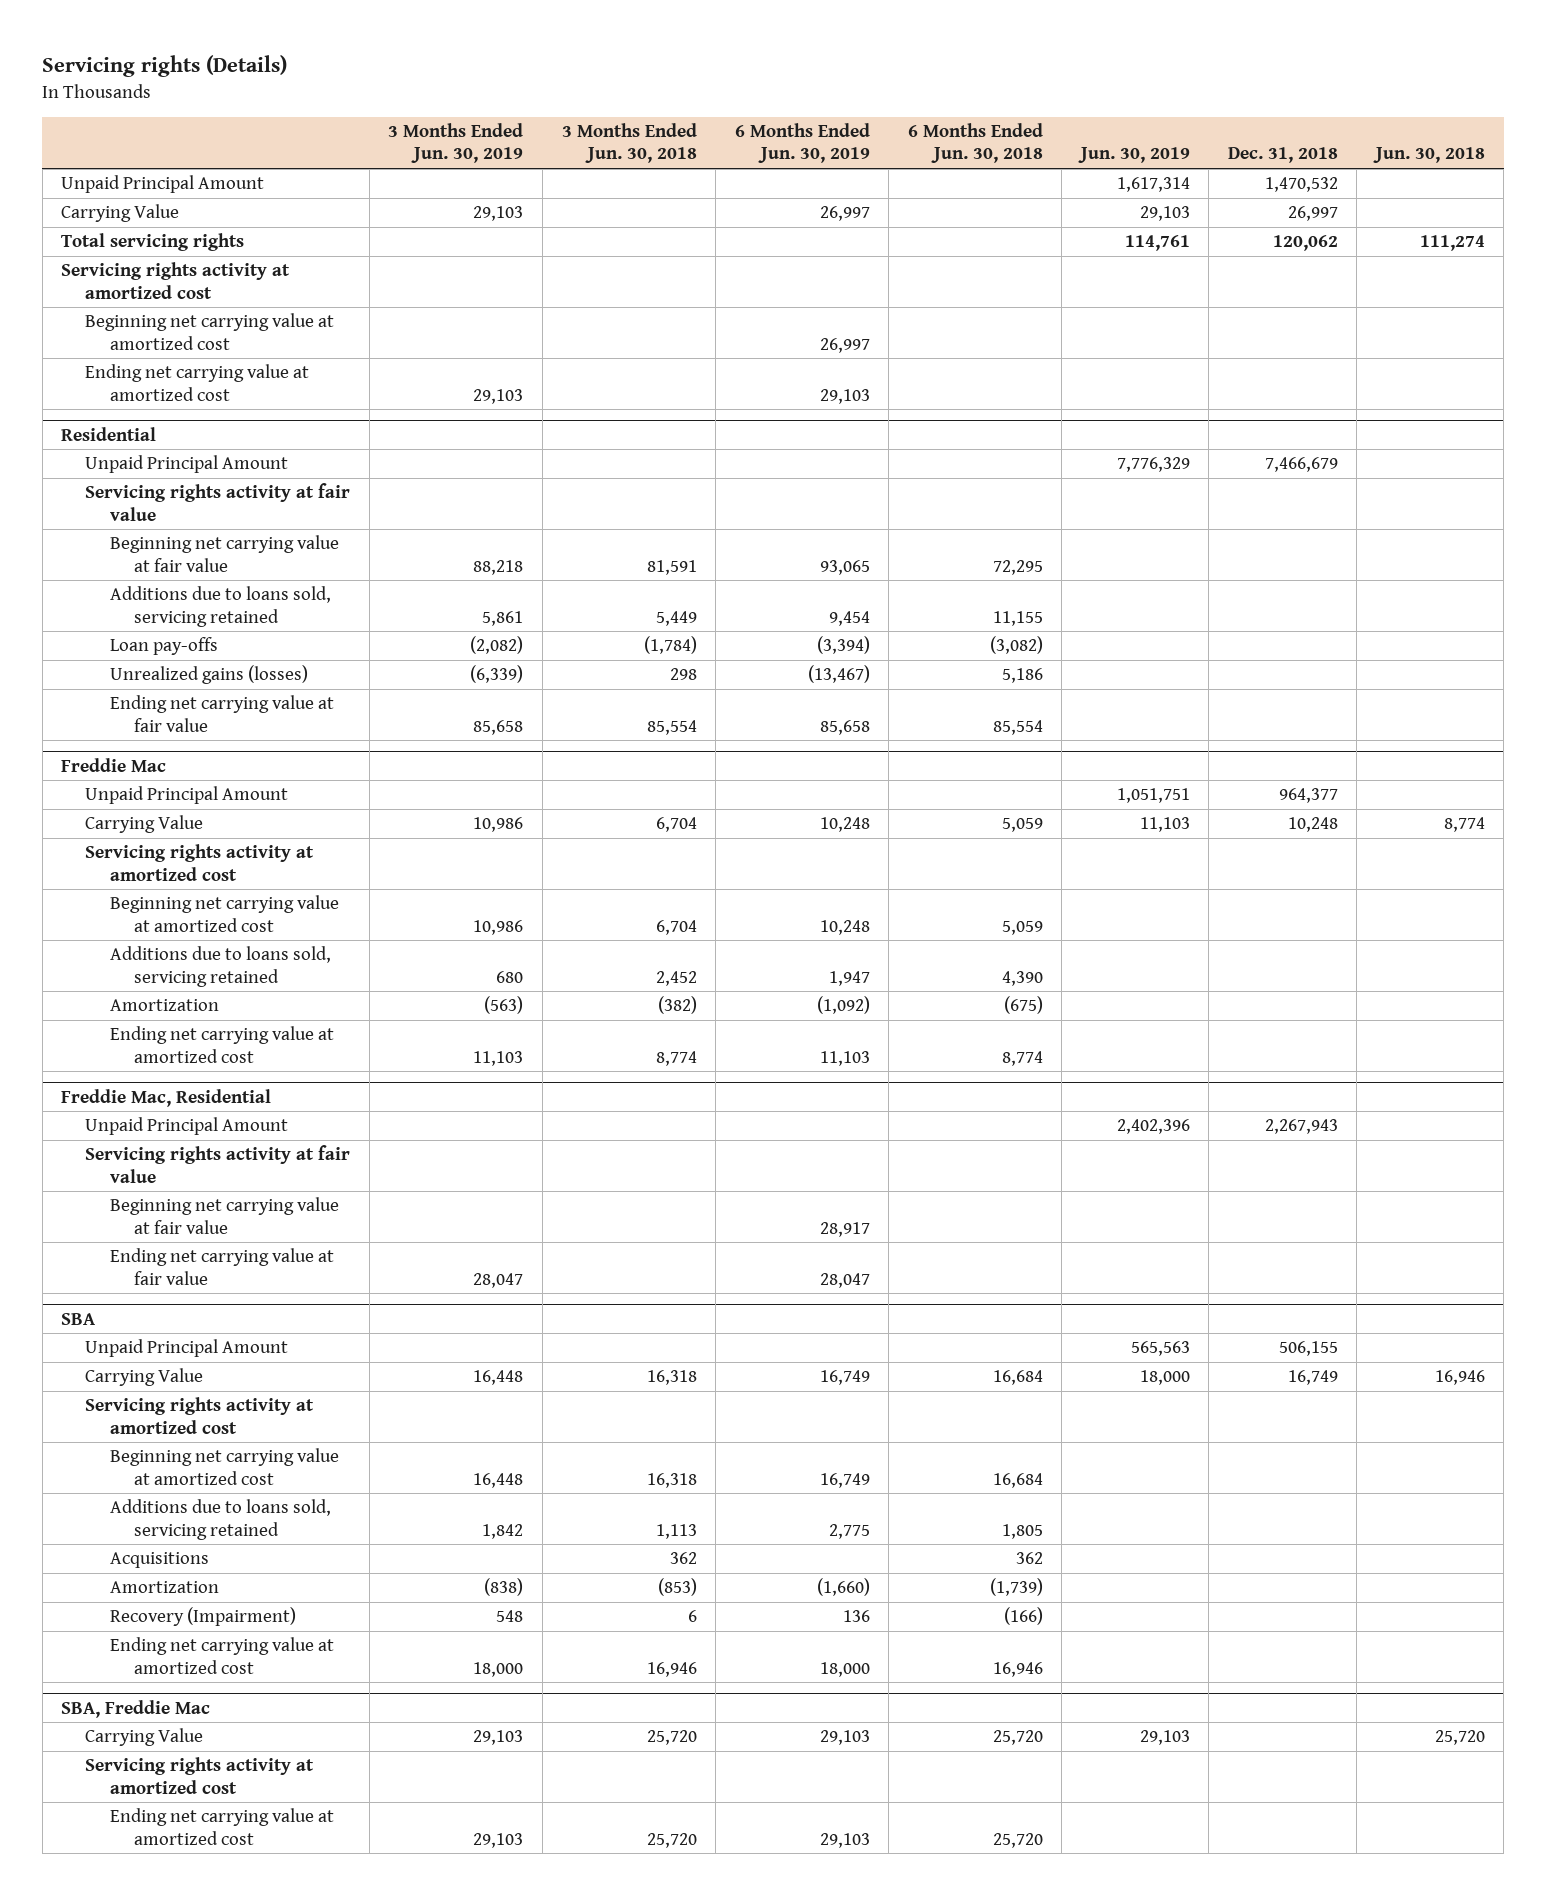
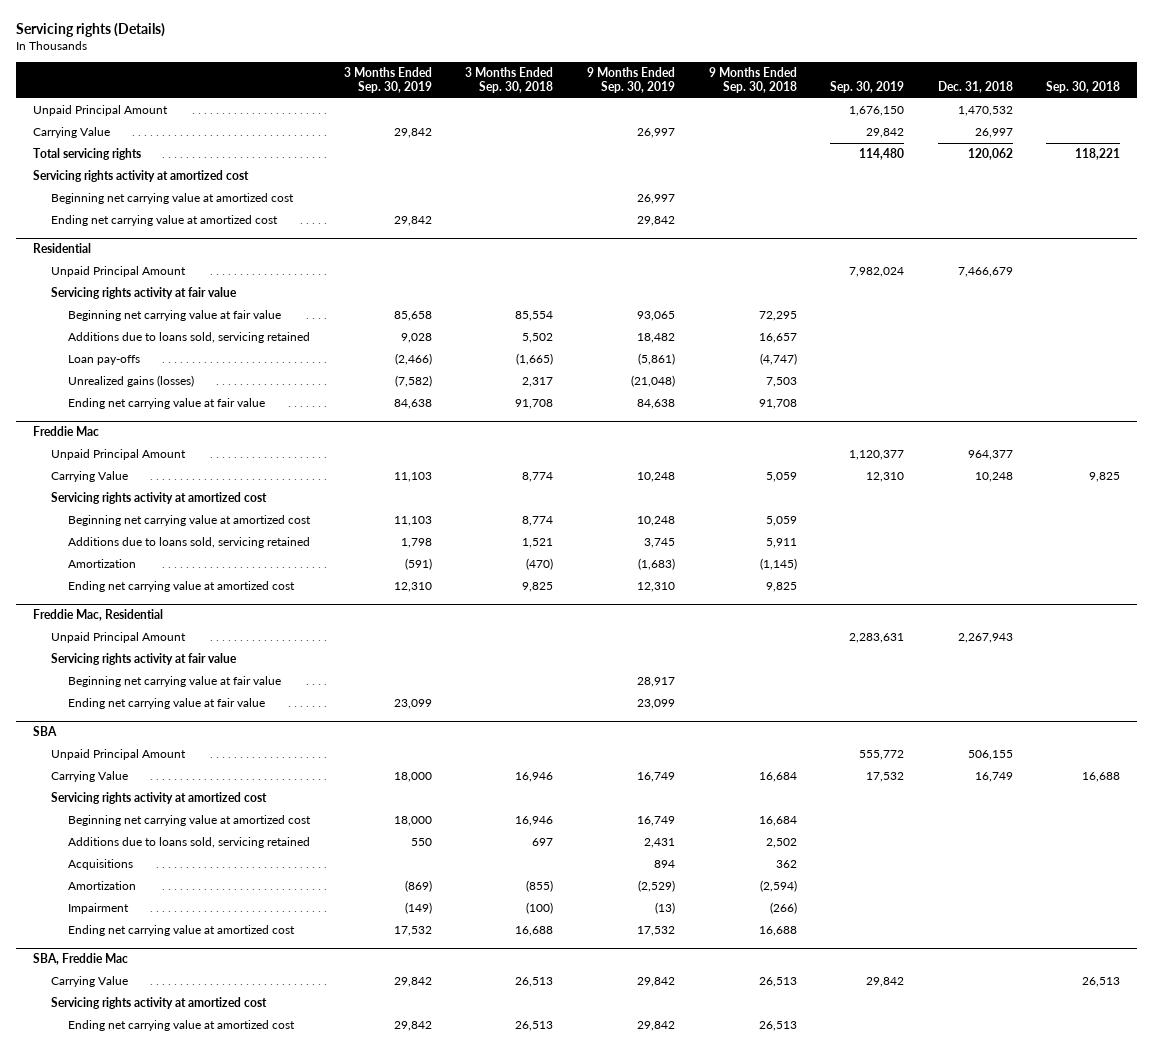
- | 3 Months Ended Jun. 30, 2019 | 3 Months Ended Jun. 30, 2018 | 6 Months Ended Jun. 30, 2019 | 6 Months Ended Jun. 30, 2018 | Jun. 30, 2019 | Dec. 31, 2018 | Jun. 30, 2018
+ | 3 Months Ended Sep. 30, 2019 | 3 Months Ended Sep. 30, 2018 | 9 Months Ended Sep. 30, 2019 | 9 Months Ended Sep. 30, 2018 | Sep. 30, 2019 | Dec. 31, 2018 | Sep. 30, 2018
@ SBA
- Recovery (Impairment) | 548 | 6 | 136 | (166) | | |
+ Impairment | (149) | (100) | (13) | (266) | | |

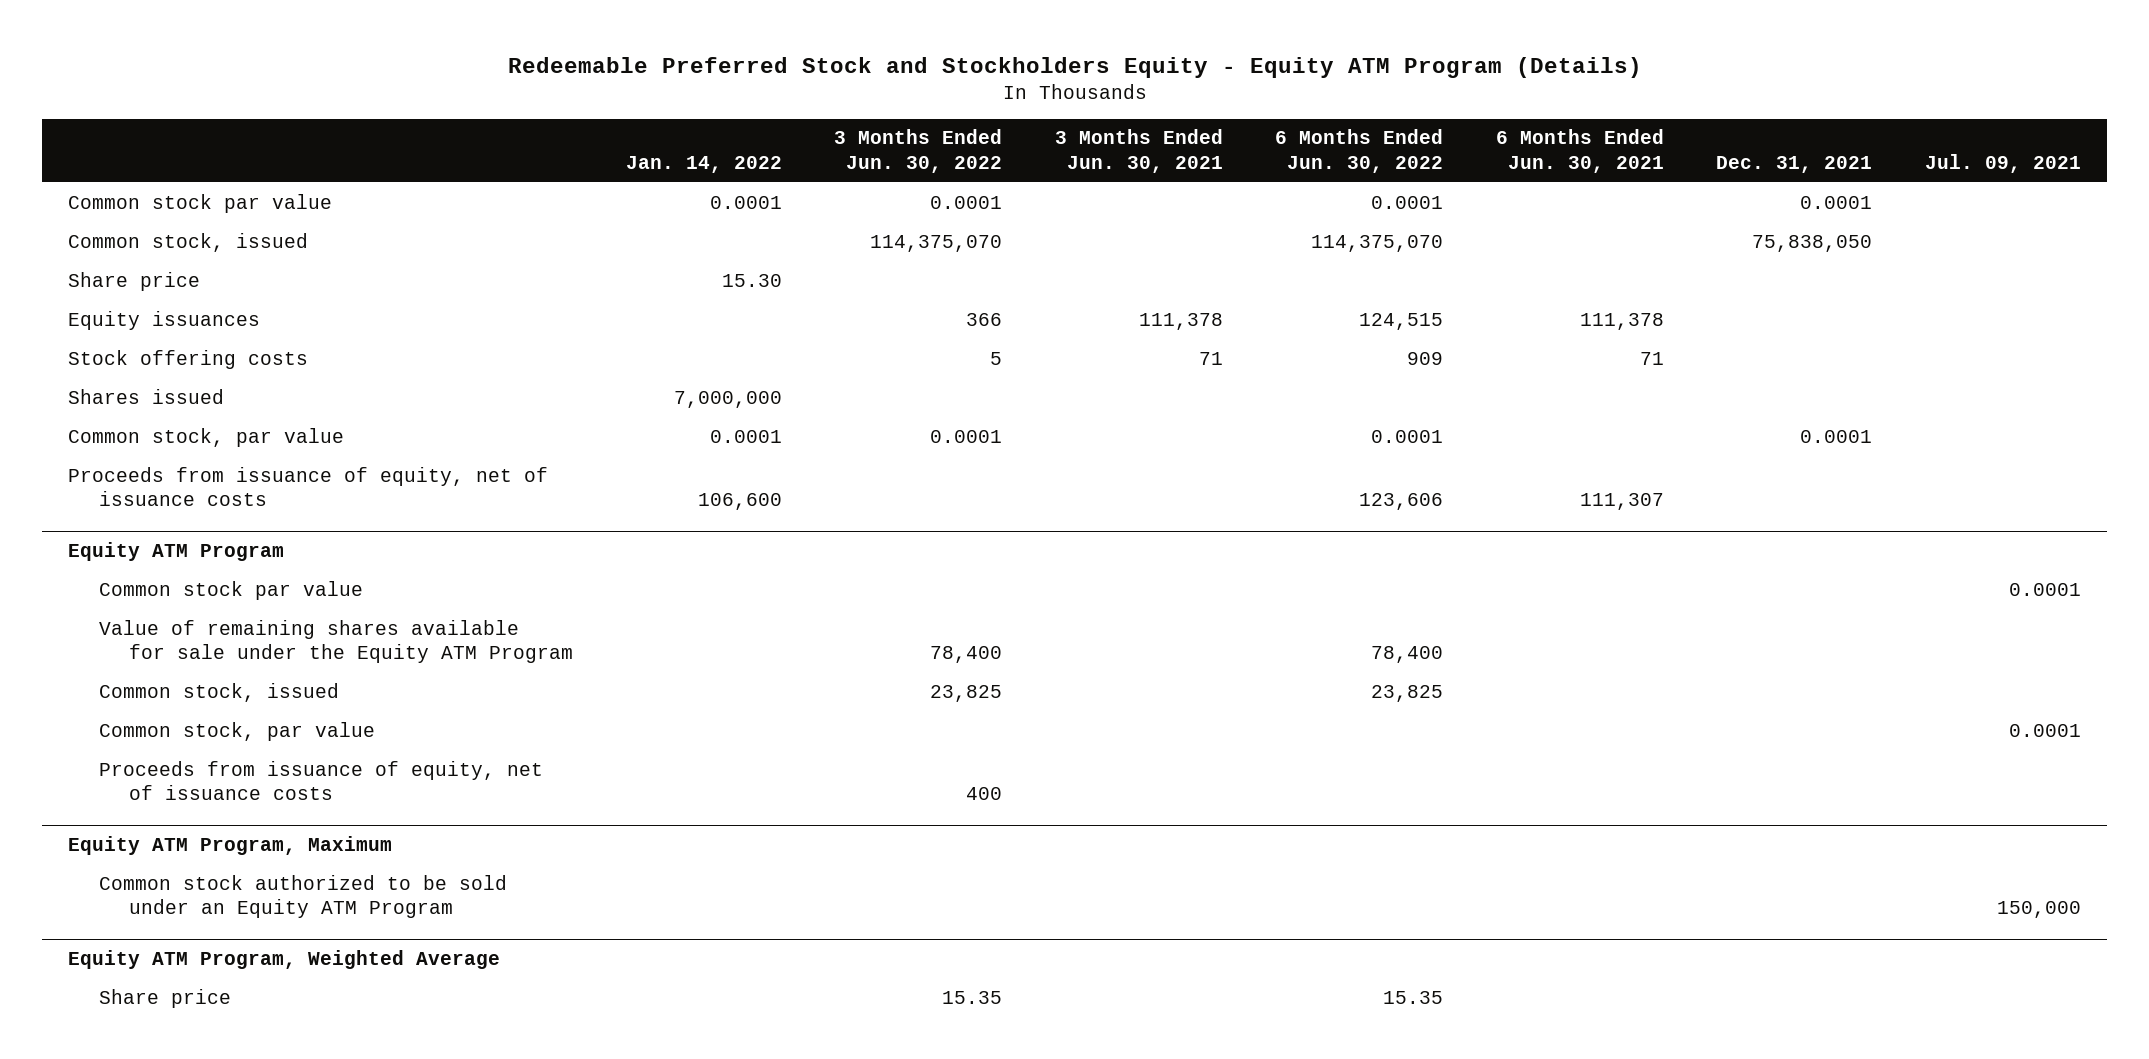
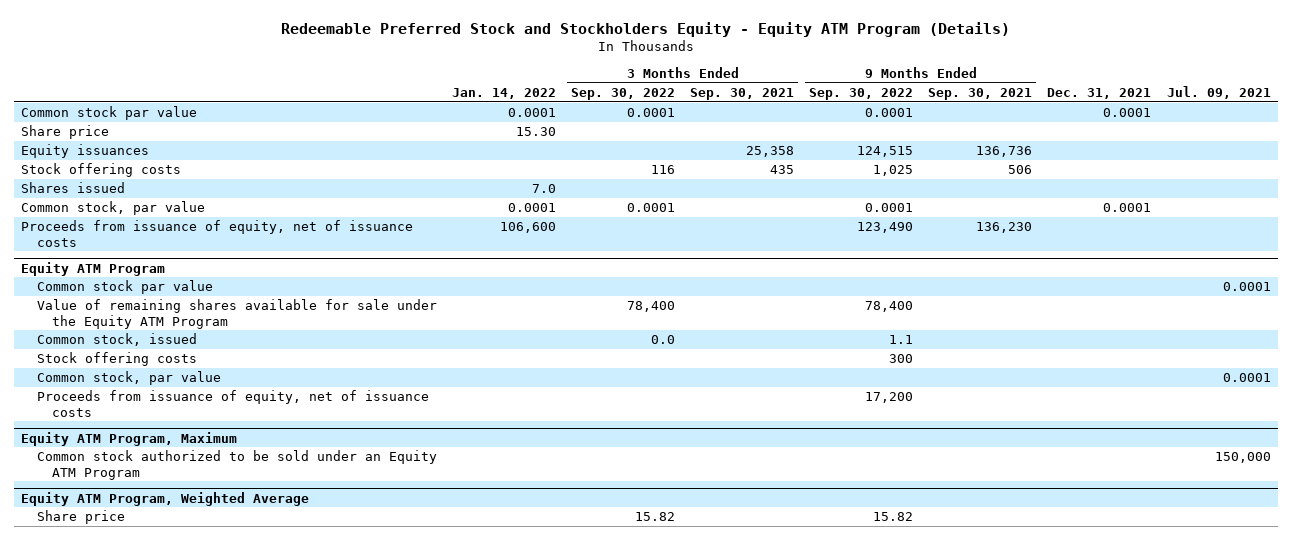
- | Jan. 14, 2022 | 3 Months Ended Jun. 30, 2022 | 3 Months Ended Jun. 30, 2021 | 6 Months Ended Jun. 30, 2022 | 6 Months Ended Jun. 30, 2021 | Dec. 31, 2021 | Jul. 09, 2021
+ | Jan. 14, 2022 | 3 Months Ended Sep. 30, 2022 | 3 Months Ended Sep. 30, 2021 | 9 Months Ended Sep. 30, 2022 | 9 Months Ended Sep. 30, 2021 | Dec. 31, 2021 | Jul. 09, 2021
- Common stock, issued | | 114,375,070 | | 114,375,070 | | 75,838,050 |
- Shares issued | 7,000,000 | | | | | |
+ Shares issued | 7.0 | | | | | |
@ Equity ATM Program
+ Stock offering costs | | | | 300 | | |

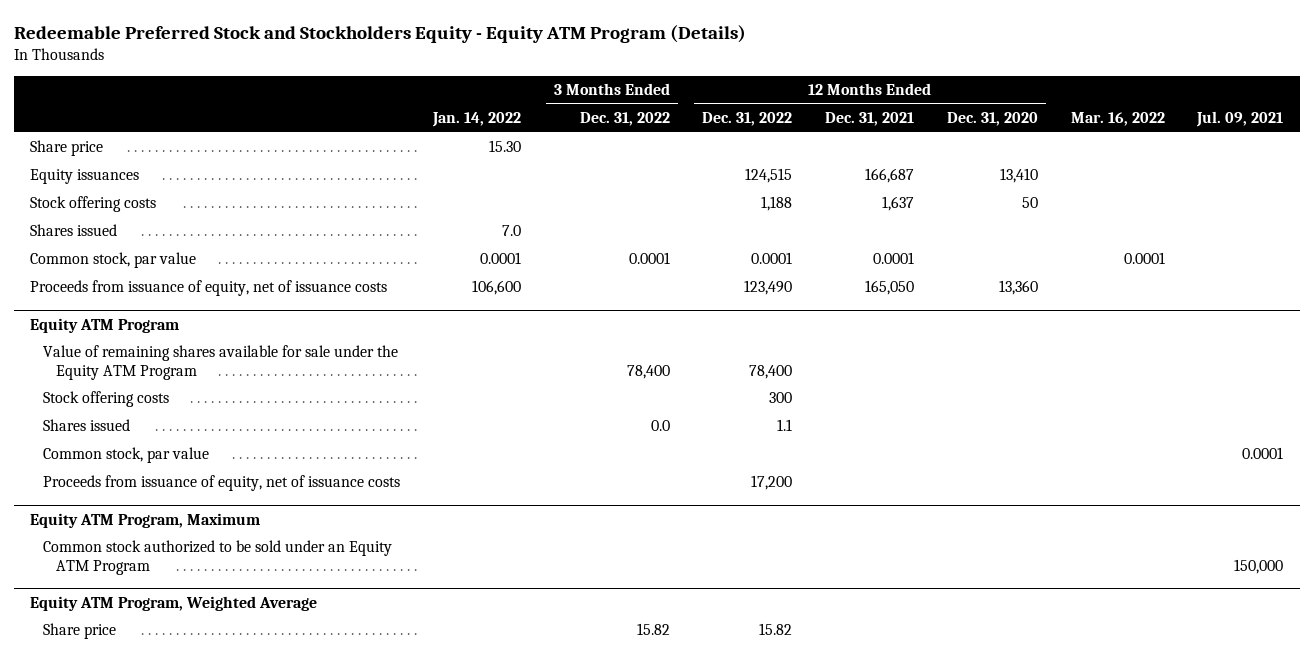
- | Jan. 14, 2022 | 3 Months Ended Sep. 30, 2022 | 3 Months Ended Sep. 30, 2021 | 9 Months Ended Sep. 30, 2022 | 9 Months Ended Sep. 30, 2021 | Dec. 31, 2021 | Jul. 09, 2021
+ | Jan. 14, 2022 | 3 Months Ended Dec. 31, 2022 | 12 Months Ended Dec. 31, 2022 | 12 Months Ended Dec. 31, 2021 | 12 Months Ended Dec. 31, 2020 | Mar. 16, 2022 | Jul. 09, 2021
- Common stock par value | 0.0001 | 0.0001 | | 0.0001 | | 0.0001 |
@ Equity ATM Program
- Common stock par value | | | | | | | 0.0001
- Common stock, issued | | 0.0 | | 1.1 | | |
+ Shares issued | | 0.0 | 1.1 | | | |

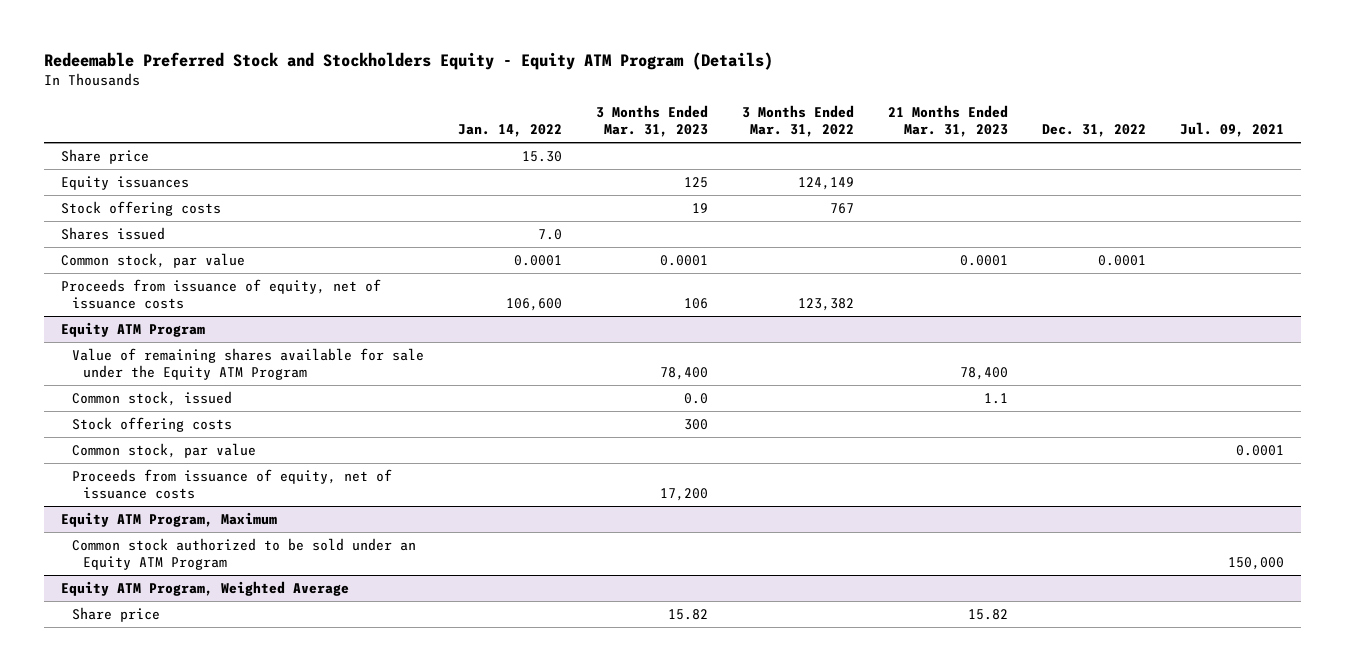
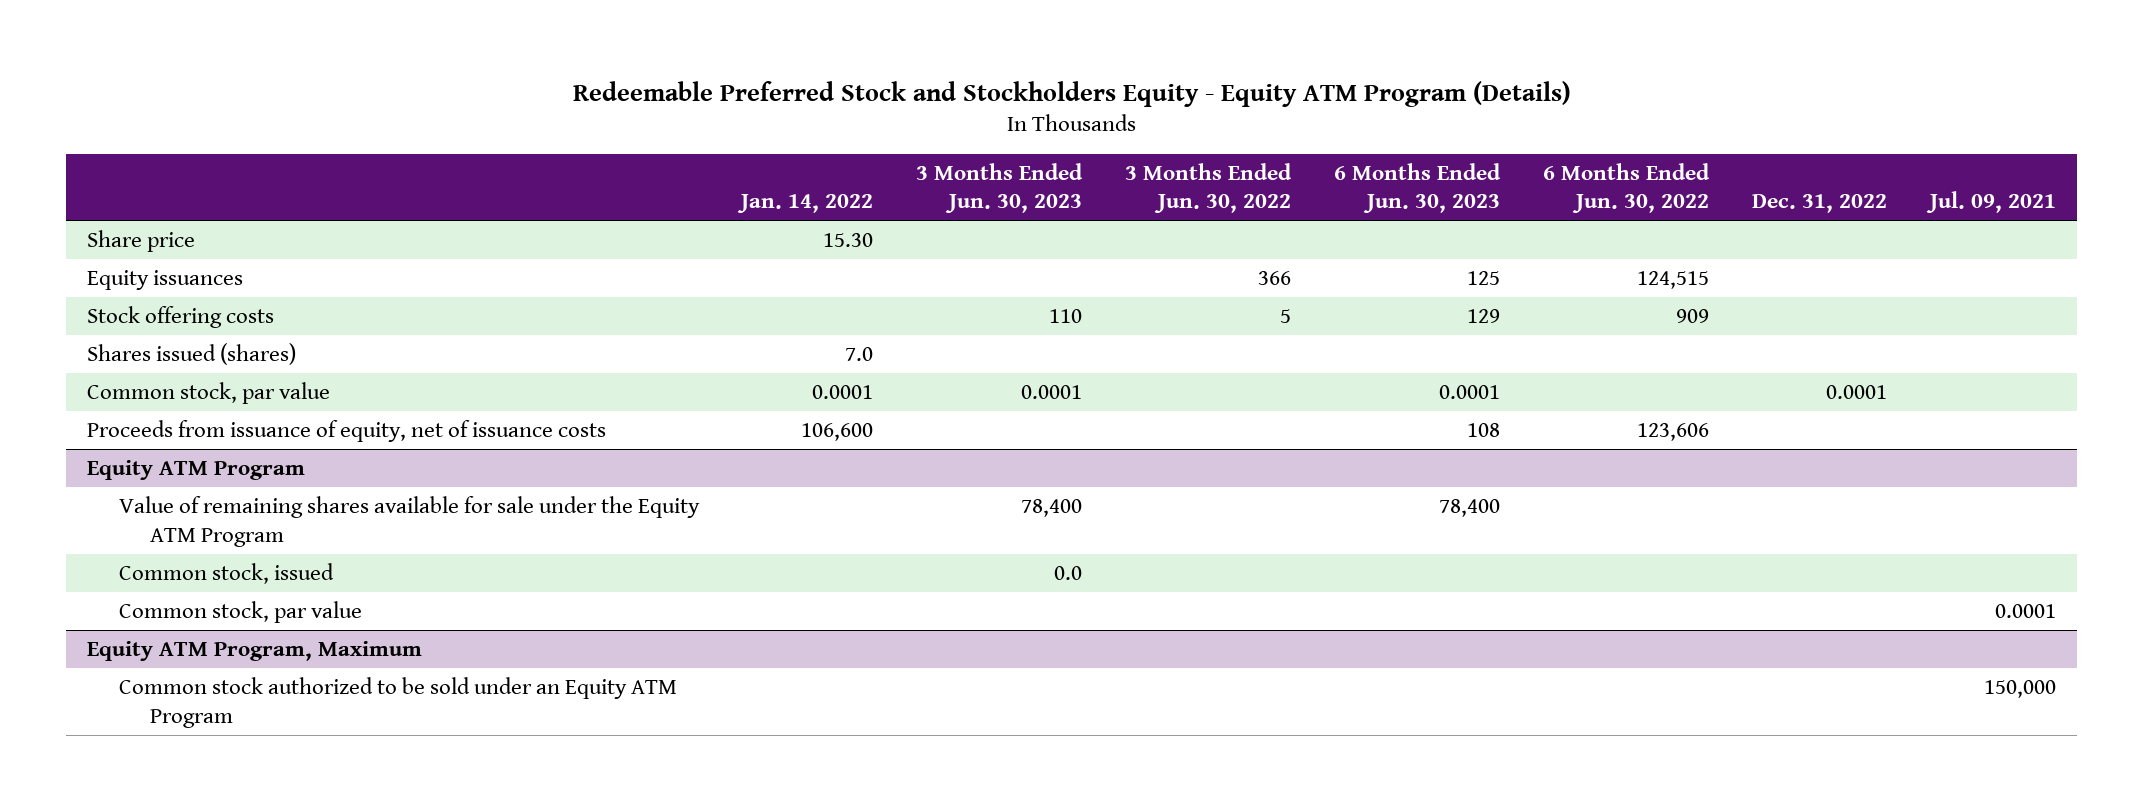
- | Jan. 14, 2022 | 3 Months Ended Mar. 31, 2023 | 3 Months Ended Mar. 31, 2022 | 21 Months Ended Mar. 31, 2023 | Dec. 31, 2022 | Jul. 09, 2021
+ | Jan. 14, 2022 | 3 Months Ended Jun. 30, 2023 | 3 Months Ended Jun. 30, 2022 | 6 Months Ended Jun. 30, 2023 | 6 Months Ended Jun. 30, 2022 | Dec. 31, 2022 | Jul. 09, 2021
- Shares issued | 7.0 | | | | |
+ Shares issued (shares) | 7.0 | | | | | |
@ Equity ATM Program
- Stock offering costs | | 300 | | | |
- Proceeds from issuance of equity, net of issuance costs | | 17,200 | | | |
- Equity ATM Program, Weighted Average
- Share price | | 15.82 | | 15.82 | |

